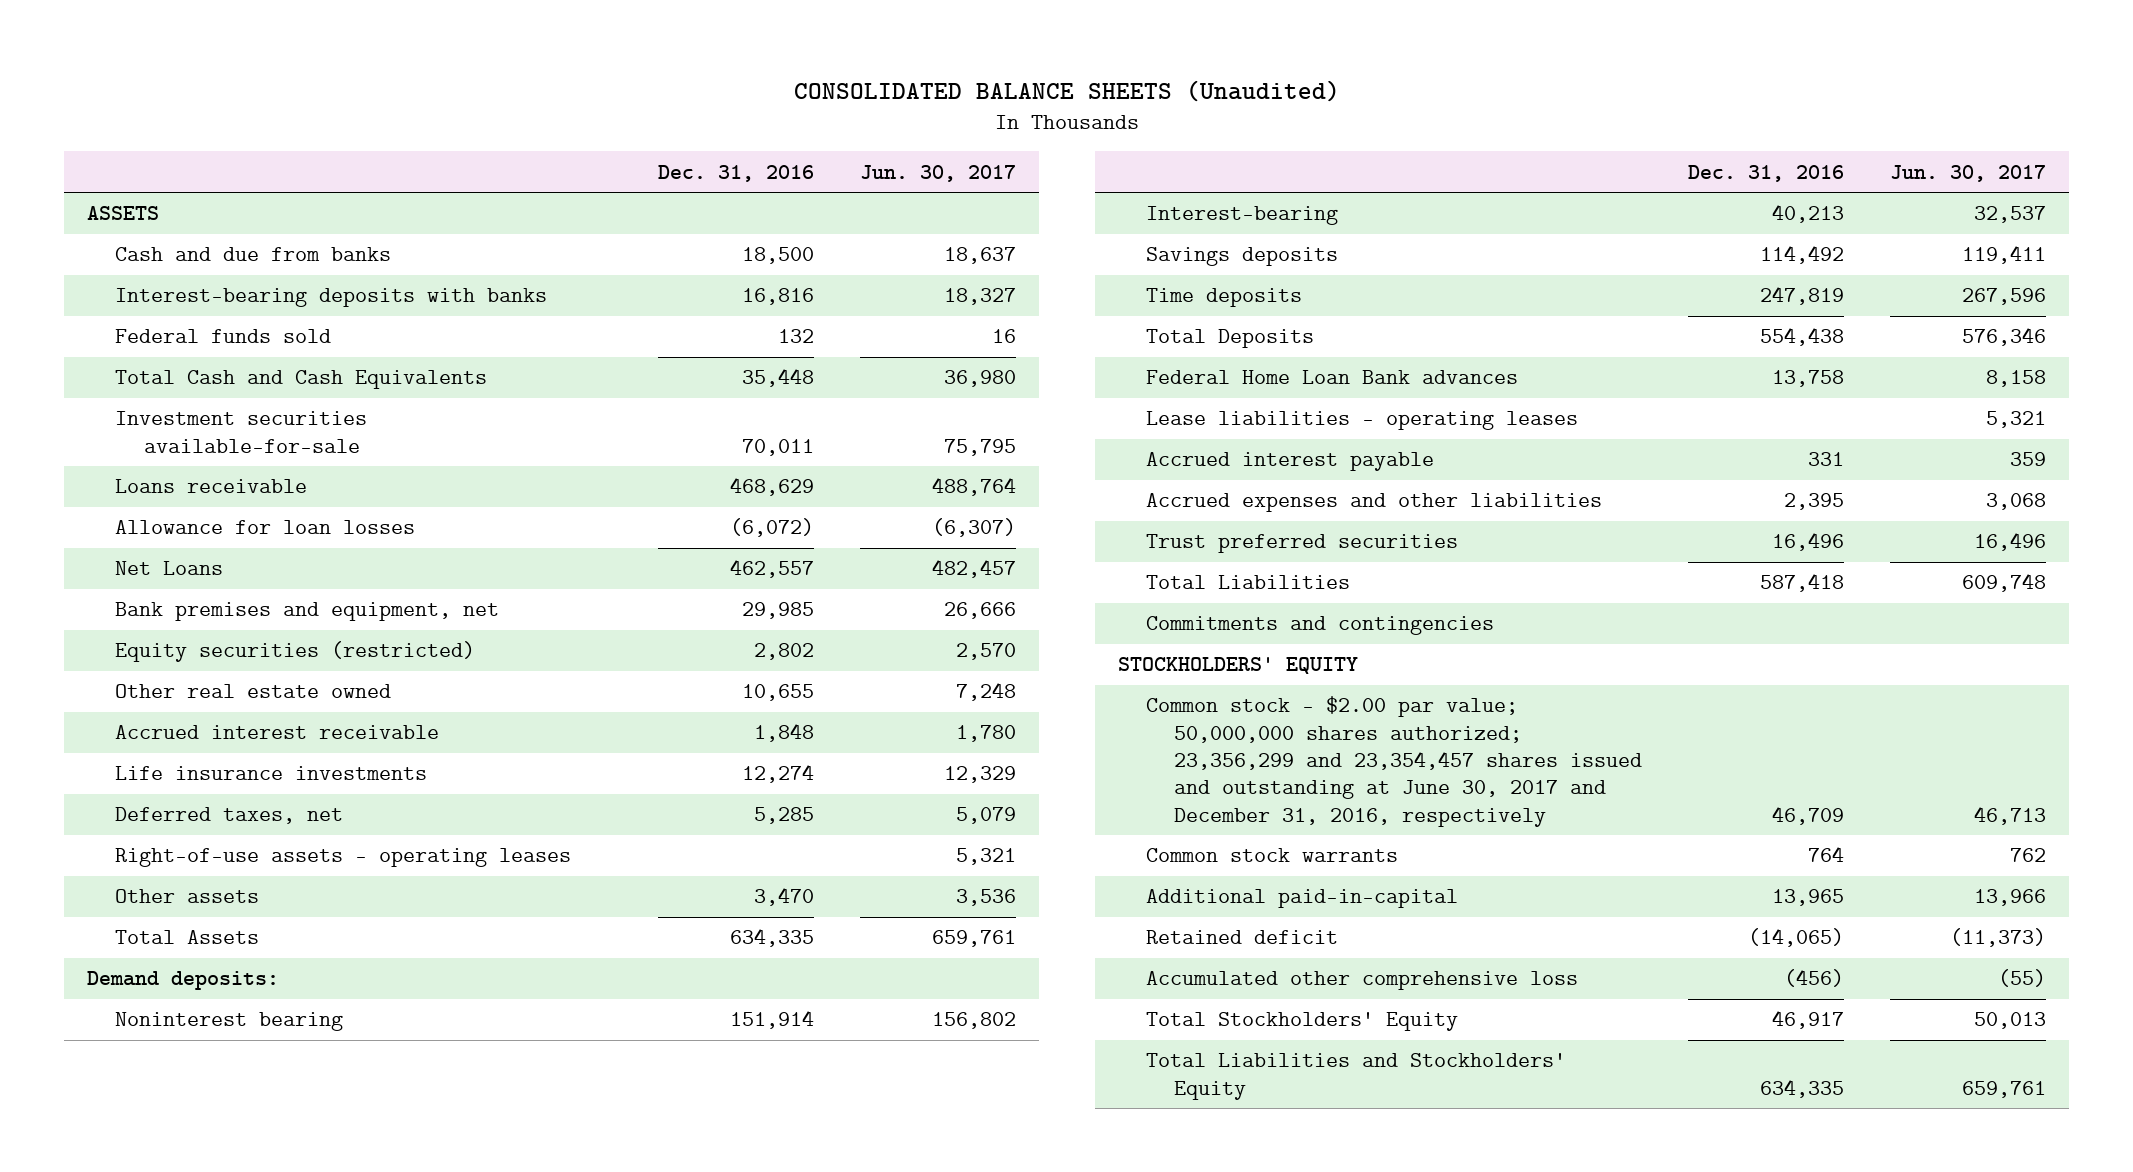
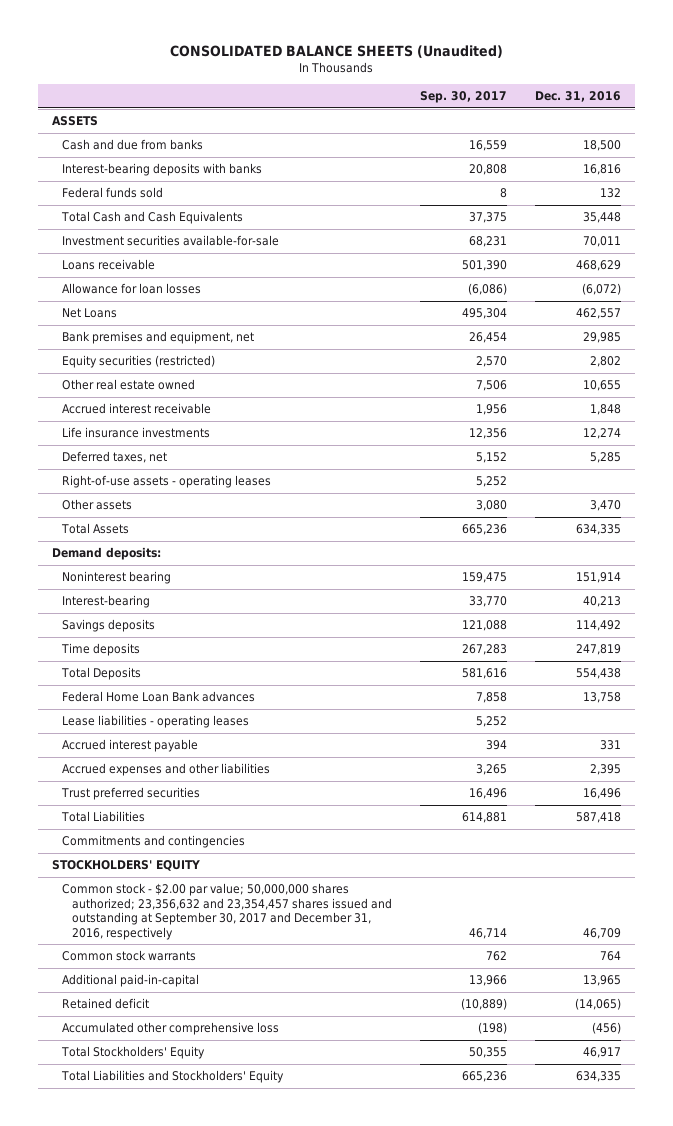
- | Dec. 31, 2016 | Jun. 30, 2017
+ | Sep. 30, 2017 | Dec. 31, 2016
- Common stock - $2.00 par value; 50,000,000 shares authorized; 23,356,299 and 23,354,457 shares issued and outstanding at June 30, 2017 and December 31, 2016, respectively | 46,709 | 46,713
+ Common stock - $2.00 par value; 50,000,000 shares authorized; 23,356,632 and 23,354,457 shares issued and outstanding at September 30, 2017 and December 31, 2016, respectively | 46,714 | 46,709

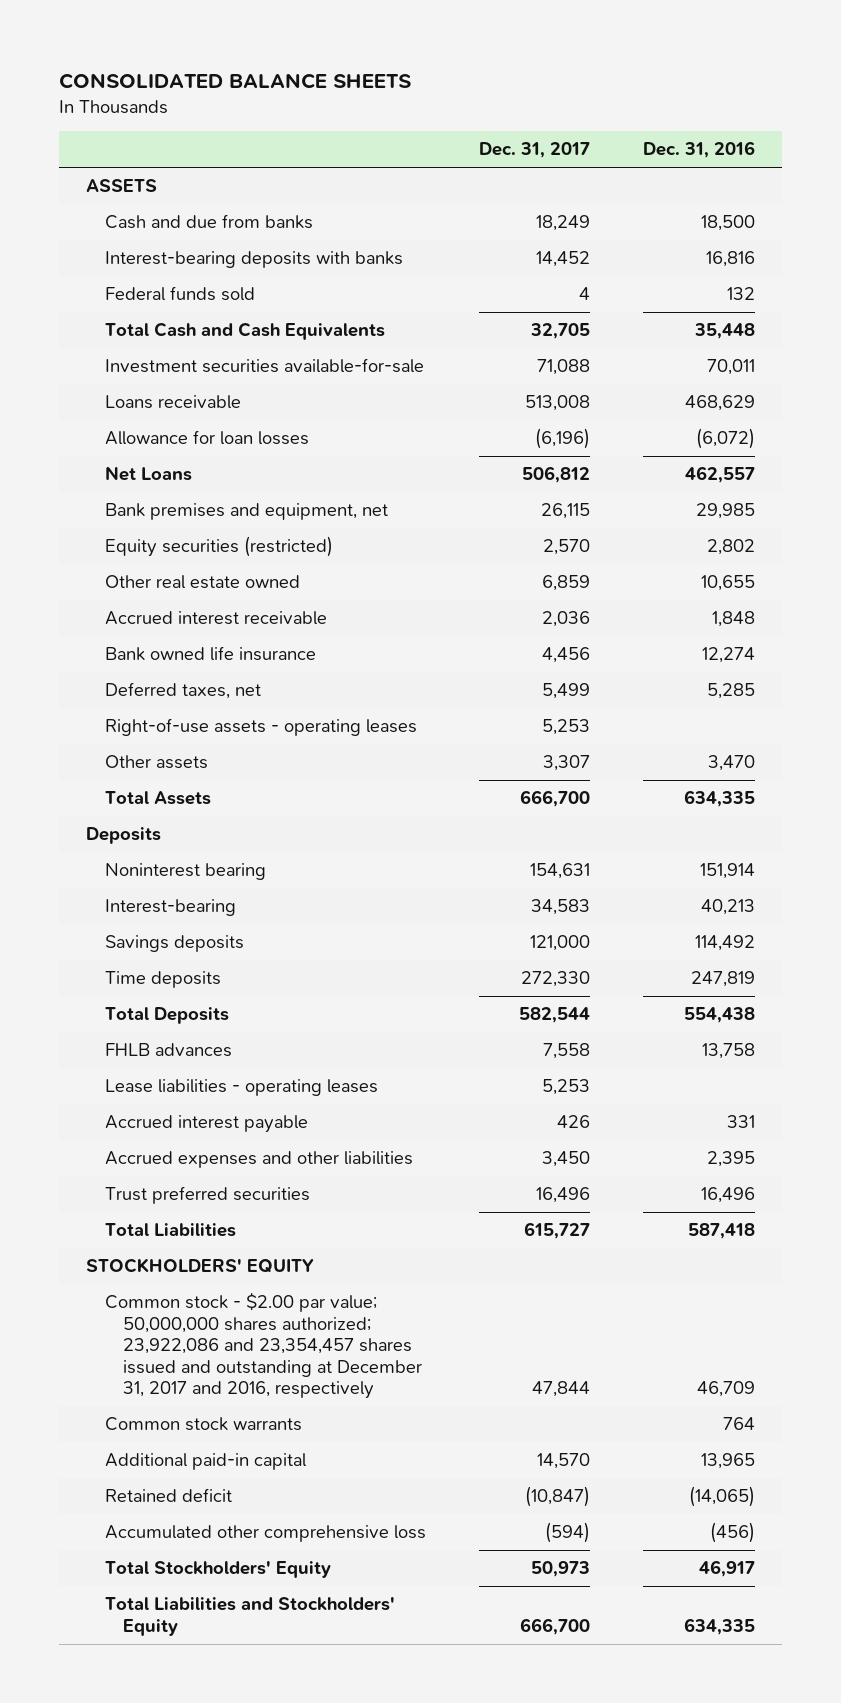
- CONSOLIDATED BALANCE SHEETS (Unaudited)
+ CONSOLIDATED BALANCE SHEETS
- | Sep. 30, 2017 | Dec. 31, 2016
+ | Dec. 31, 2017 | Dec. 31, 2016
- Life insurance investments | 12,356 | 12,274
+ Bank owned life insurance | 4,456 | 12,274
- Demand deposits:
+ Deposits
- Federal Home Loan Bank advances | 7,858 | 13,758
+ FHLB advances | 7,558 | 13,758
- Commitments and contingencies
- Common stock - $2.00 par value; 50,000,000 shares authorized; 23,356,632 and 23,354,457 shares issued and outstanding at September 30, 2017 and December 31, 2016, respectively | 46,714 | 46,709
+ Common stock - $2.00 par value; 50,000,000 shares authorized; 23,922,086 and 23,354,457 shares issued and outstanding at December 31, 2017 and 2016, respectively | 47,844 | 46,709
- Additional paid-in-capital | 13,966 | 13,965
+ Additional paid-in capital | 14,570 | 13,965

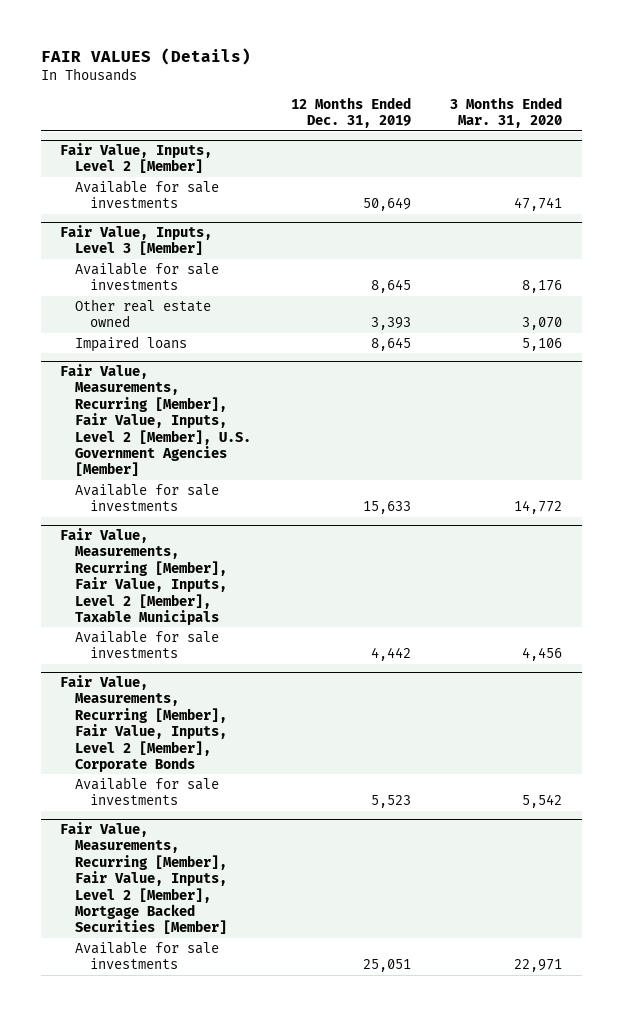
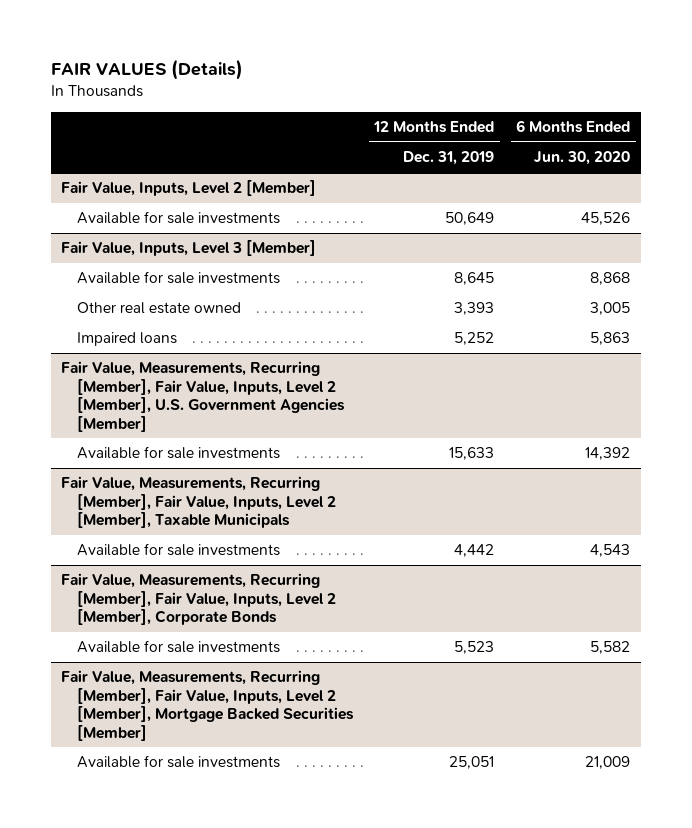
- | 12 Months Ended Dec. 31, 2019 | 3 Months Ended Mar. 31, 2020
+ | 12 Months Ended Dec. 31, 2019 | 6 Months Ended Jun. 30, 2020
@ Fair Value, Inputs, Level 3 [Member]
- Impaired loans | 8,645 | 5,106
+ Impaired loans | 5,252 | 5,863

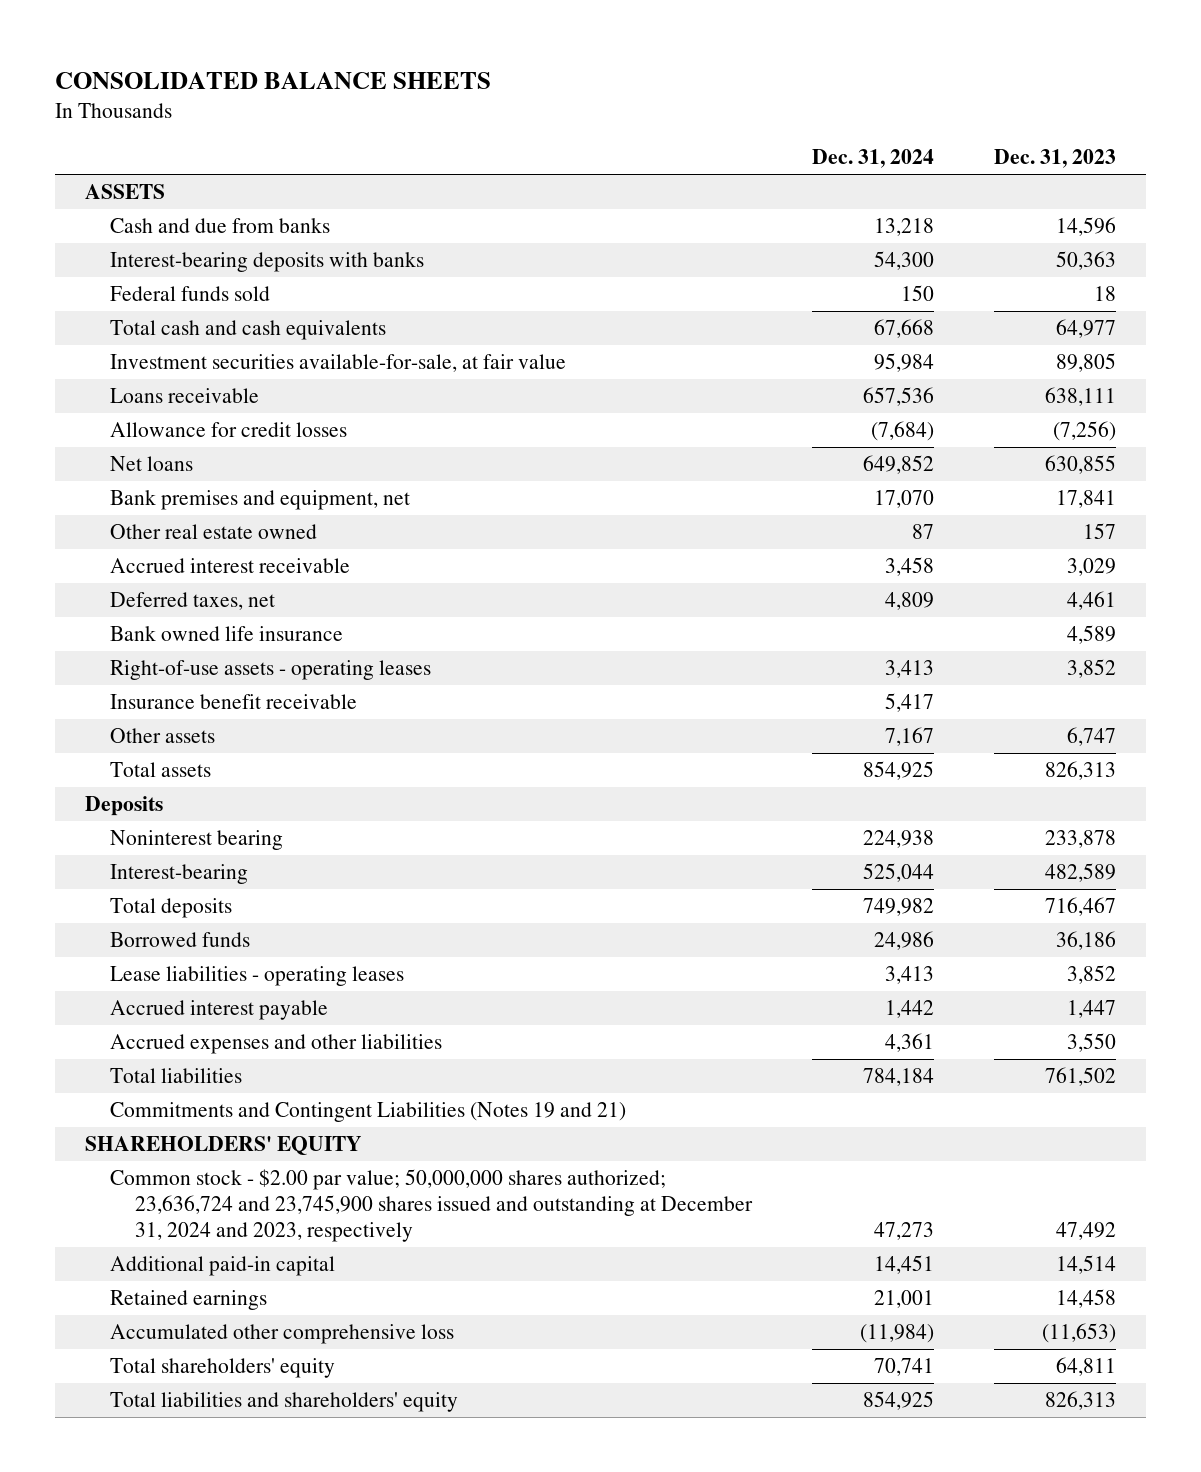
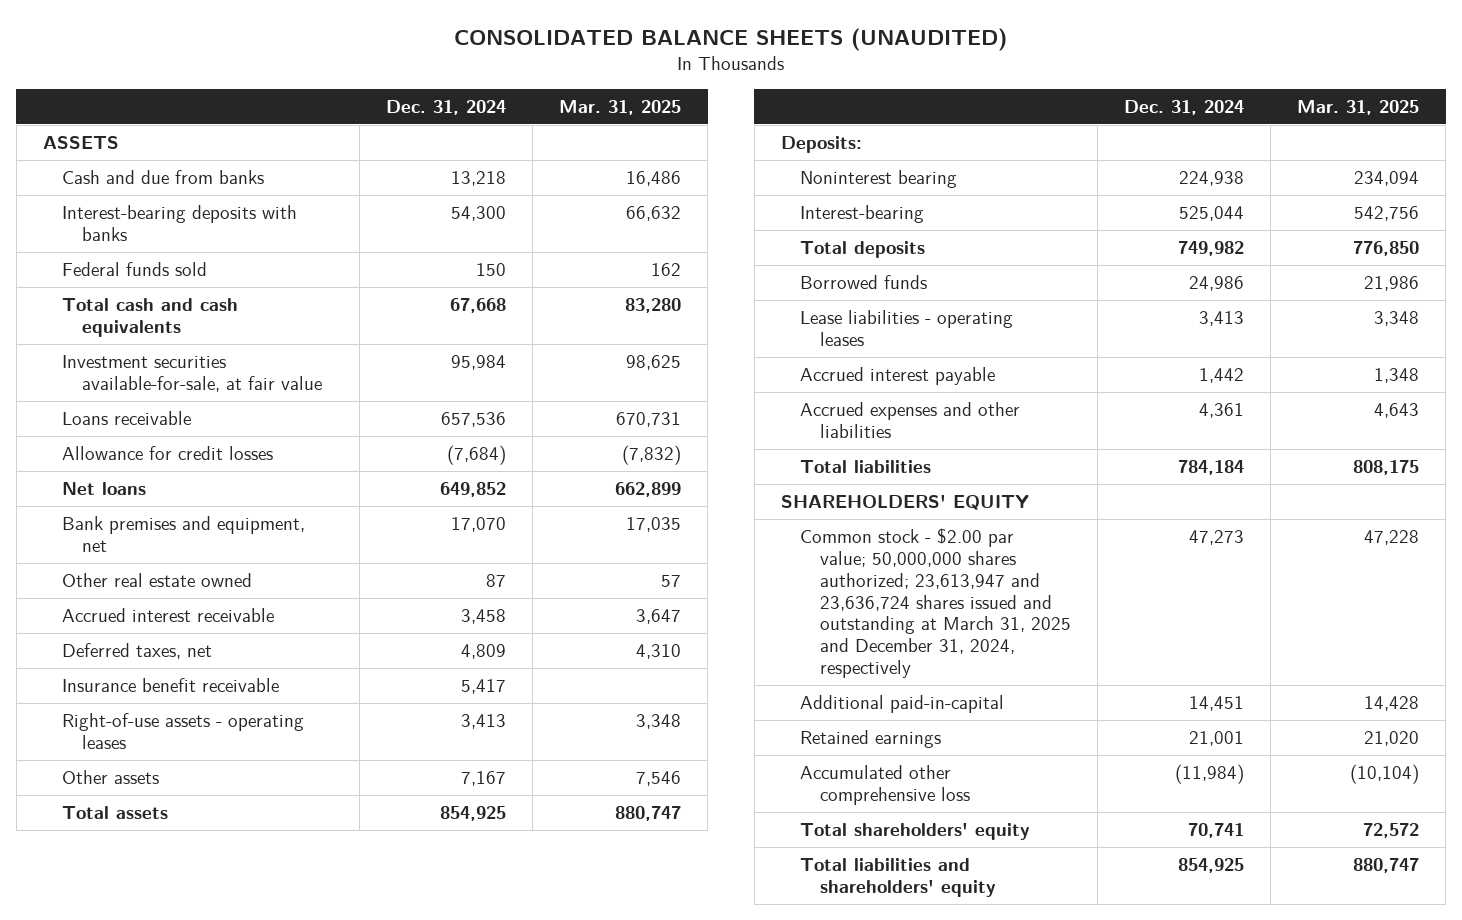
- CONSOLIDATED BALANCE SHEETS
+ CONSOLIDATED BALANCE SHEETS (UNAUDITED)
- | Dec. 31, 2024 | Dec. 31, 2023
+ | Dec. 31, 2024 | Mar. 31, 2025
- Bank owned life insurance | | 4,589
moved down: Right-of-use assets - operating leases | 3,413 | 3,348
- Deposits
+ Deposits:
- Commitments and Contingent Liabilities (Notes 19 and 21)
- Common stock - $2.00 par value; 50,000,000 shares authorized; 23,636,724 and 23,745,900 shares issued and outstanding at December 31, 2024 and 2023, respectively | 47,273 | 47,492
- Additional paid-in capital | 14,451 | 14,514
+ Common stock - $2.00 par value; 50,000,000 shares authorized; 23,613,947 and 23,636,724 shares issued and outstanding at March 31, 2025 and December 31, 2024, respectively | 47,273 | 47,228
+ Additional paid-in-capital | 14,451 | 14,428

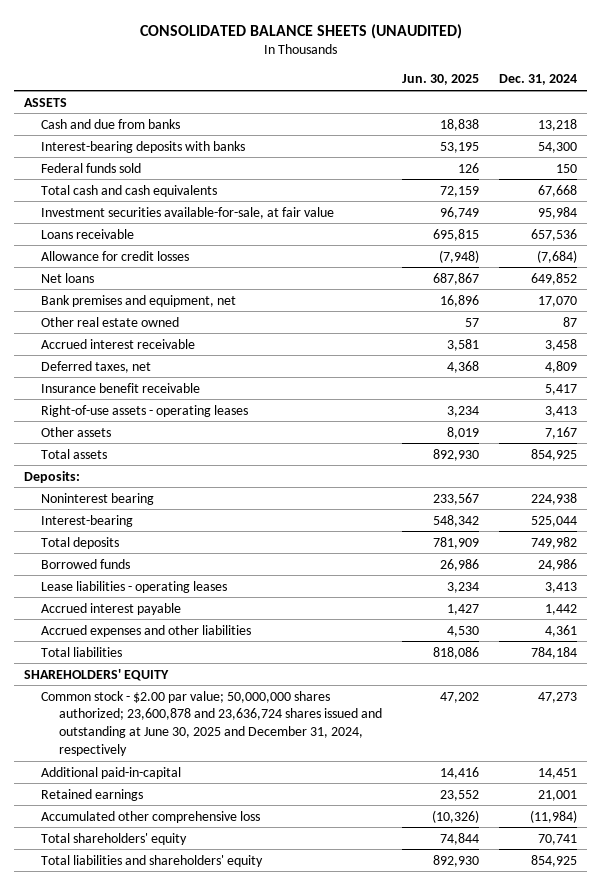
- | Dec. 31, 2024 | Mar. 31, 2025
+ | Jun. 30, 2025 | Dec. 31, 2024
- Common stock - $2.00 par value; 50,000,000 shares authorized; 23,613,947 and 23,636,724 shares issued and outstanding at March 31, 2025 and December 31, 2024, respectively | 47,273 | 47,228
+ Common stock - $2.00 par value; 50,000,000 shares authorized; 23,600,878 and 23,636,724 shares issued and outstanding at June 30, 2025 and December 31, 2024, respectively | 47,202 | 47,273

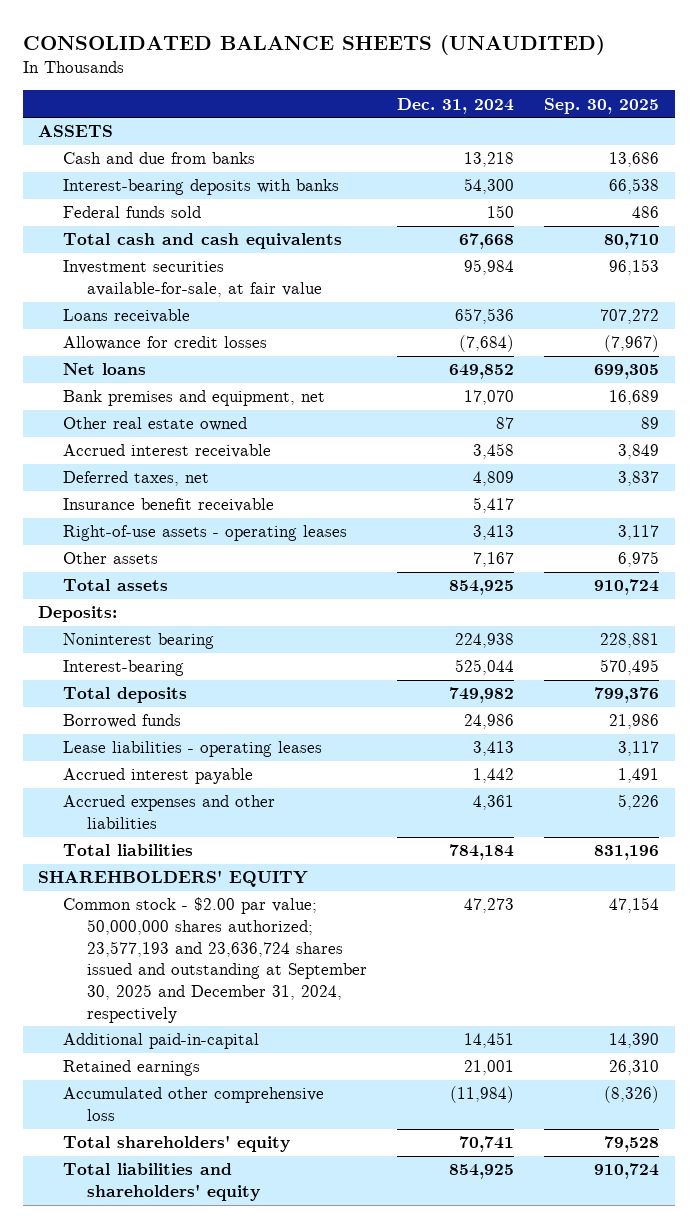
- | Jun. 30, 2025 | Dec. 31, 2024
+ | Dec. 31, 2024 | Sep. 30, 2025
- SHAREHOLDERS' EQUITY
- Common stock - $2.00 par value; 50,000,000 shares authorized; 23,600,878 and 23,636,724 shares issued and outstanding at June 30, 2025 and December 31, 2024, respectively | 47,202 | 47,273
+ SHAREHBOLDERS' EQUITY
+ Common stock - $2.00 par value; 50,000,000 shares authorized; 23,577,193 and 23,636,724 shares issued and outstanding at September 30, 2025 and December 31, 2024, respectively | 47,273 | 47,154

